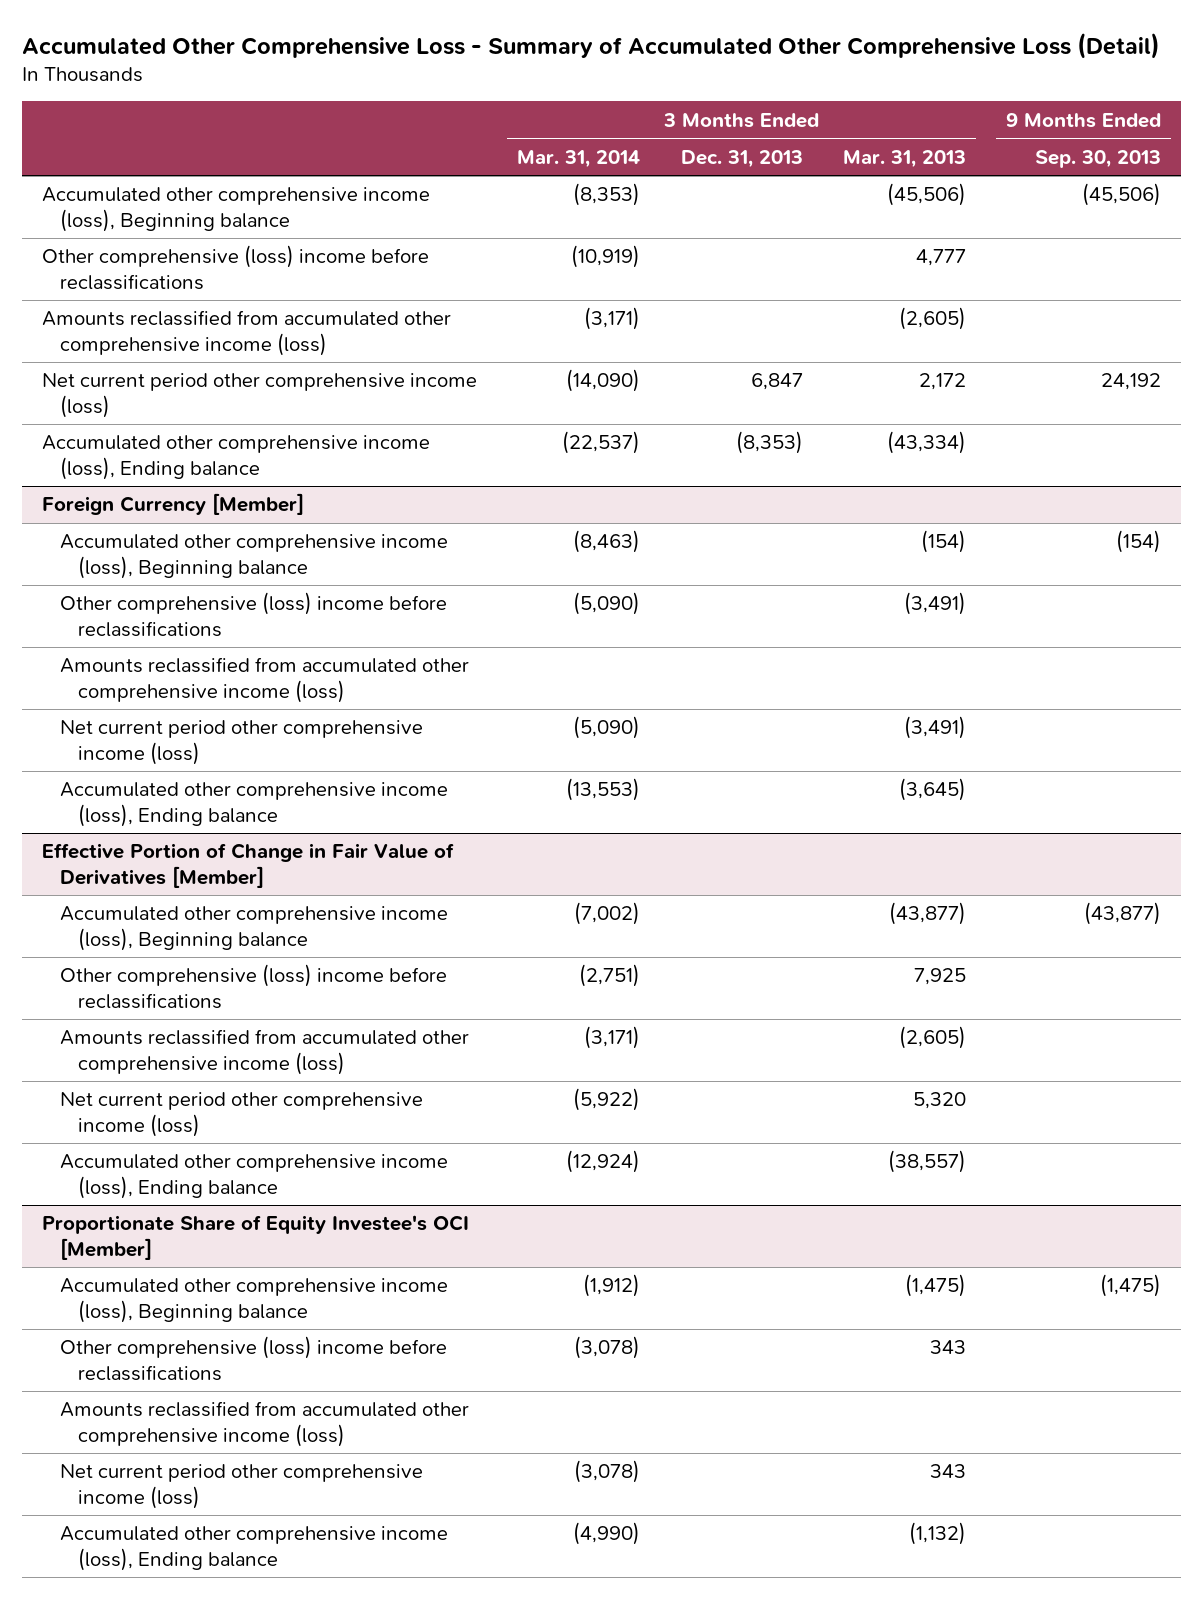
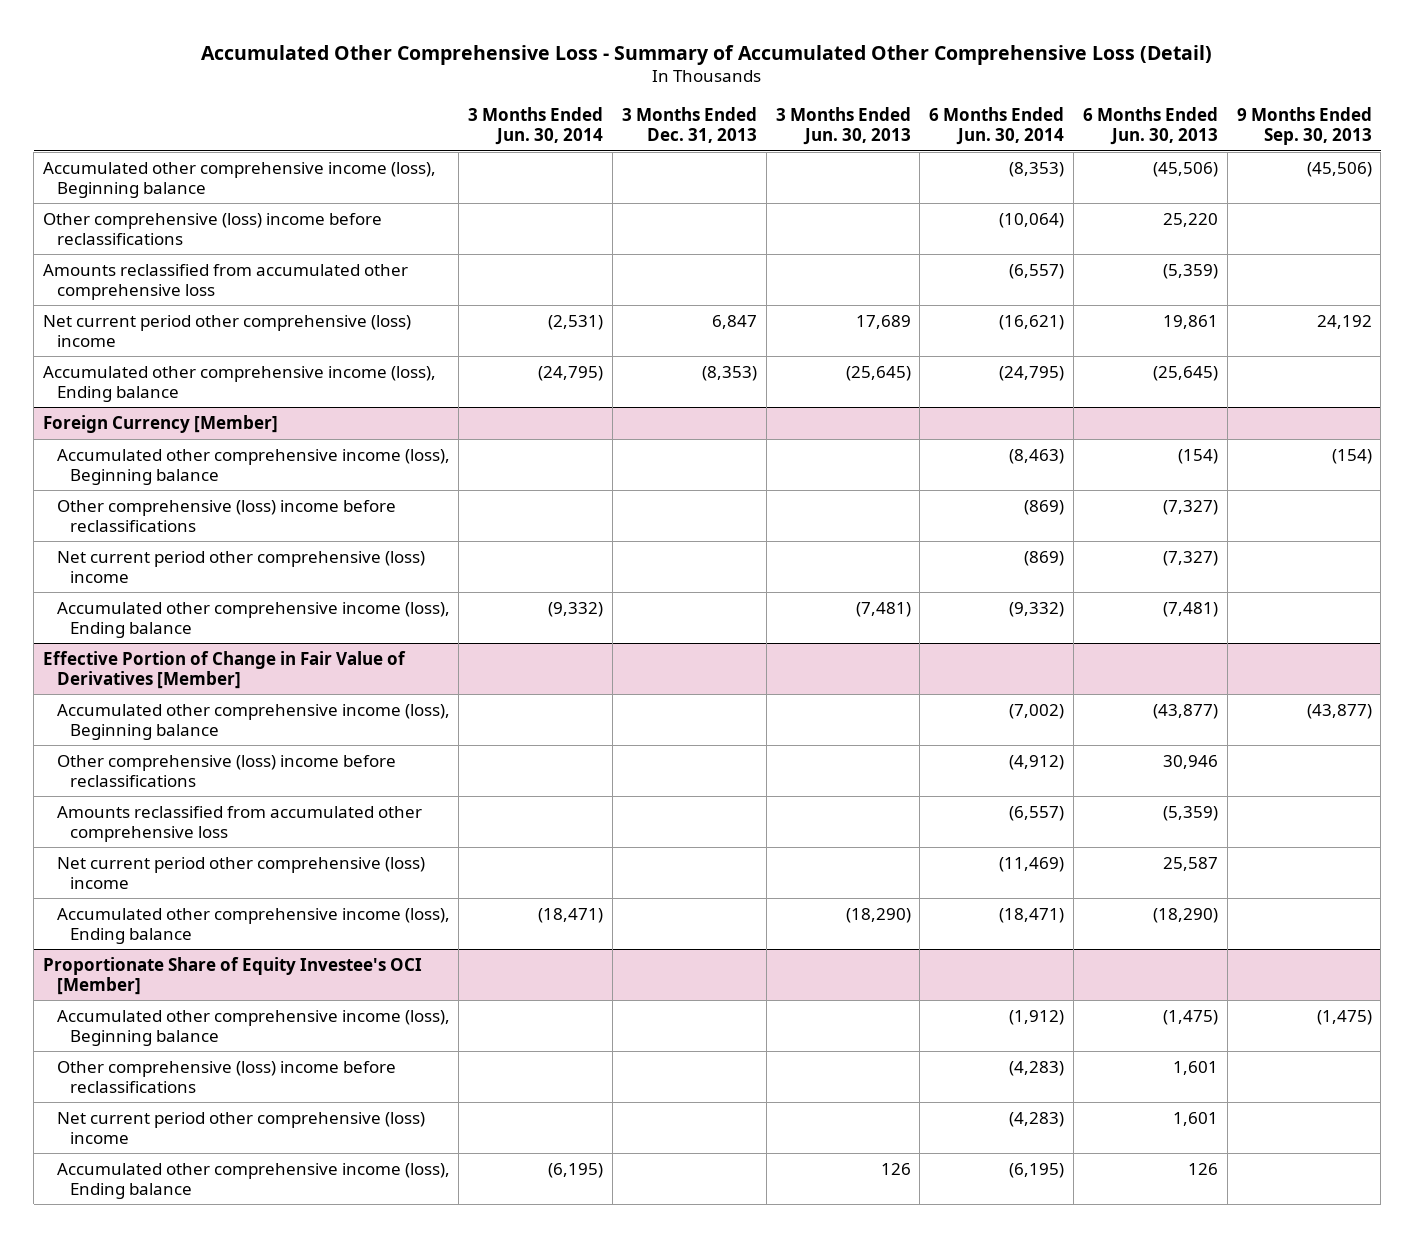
- | 3 Months Ended Mar. 31, 2014 | 3 Months Ended Dec. 31, 2013 | 3 Months Ended Mar. 31, 2013 | 9 Months Ended Sep. 30, 2013
+ | 3 Months Ended Jun. 30, 2014 | 3 Months Ended Dec. 31, 2013 | 3 Months Ended Jun. 30, 2013 | 6 Months Ended Jun. 30, 2014 | 6 Months Ended Jun. 30, 2013 | 9 Months Ended Sep. 30, 2013
- Amounts reclassified from accumulated other comprehensive income (loss) | (3,171) | | (2,605) |
- Net current period other comprehensive income (loss) | (14,090) | 6,847 | 2,172 | 24,192
+ Amounts reclassified from accumulated other comprehensive loss | | | | (6,557) | (5,359) |
+ Net current period other comprehensive (loss) income | (2,531) | 6,847 | 17,689 | (16,621) | 19,861 | 24,192
@ Foreign Currency [Member]
- Amounts reclassified from accumulated other comprehensive income (loss)
- Net current period other comprehensive income (loss) | (5,090) | | (3,491) |
+ Net current period other comprehensive (loss) income | | | | (869) | (7,327) |
@ Effective Portion of Change in Fair Value of Derivatives [Member]
- Amounts reclassified from accumulated other comprehensive income (loss) | (3,171) | | (2,605) |
- Net current period other comprehensive income (loss) | (5,922) | | 5,320 |
+ Amounts reclassified from accumulated other comprehensive loss | | | | (6,557) | (5,359) |
+ Net current period other comprehensive (loss) income | | | | (11,469) | 25,587 |
@ Proportionate Share of Equity Investee's OCI [Member]
- Amounts reclassified from accumulated other comprehensive income (loss)
- Net current period other comprehensive income (loss) | (3,078) | | 343 |
+ Net current period other comprehensive (loss) income | | | | (4,283) | 1,601 |

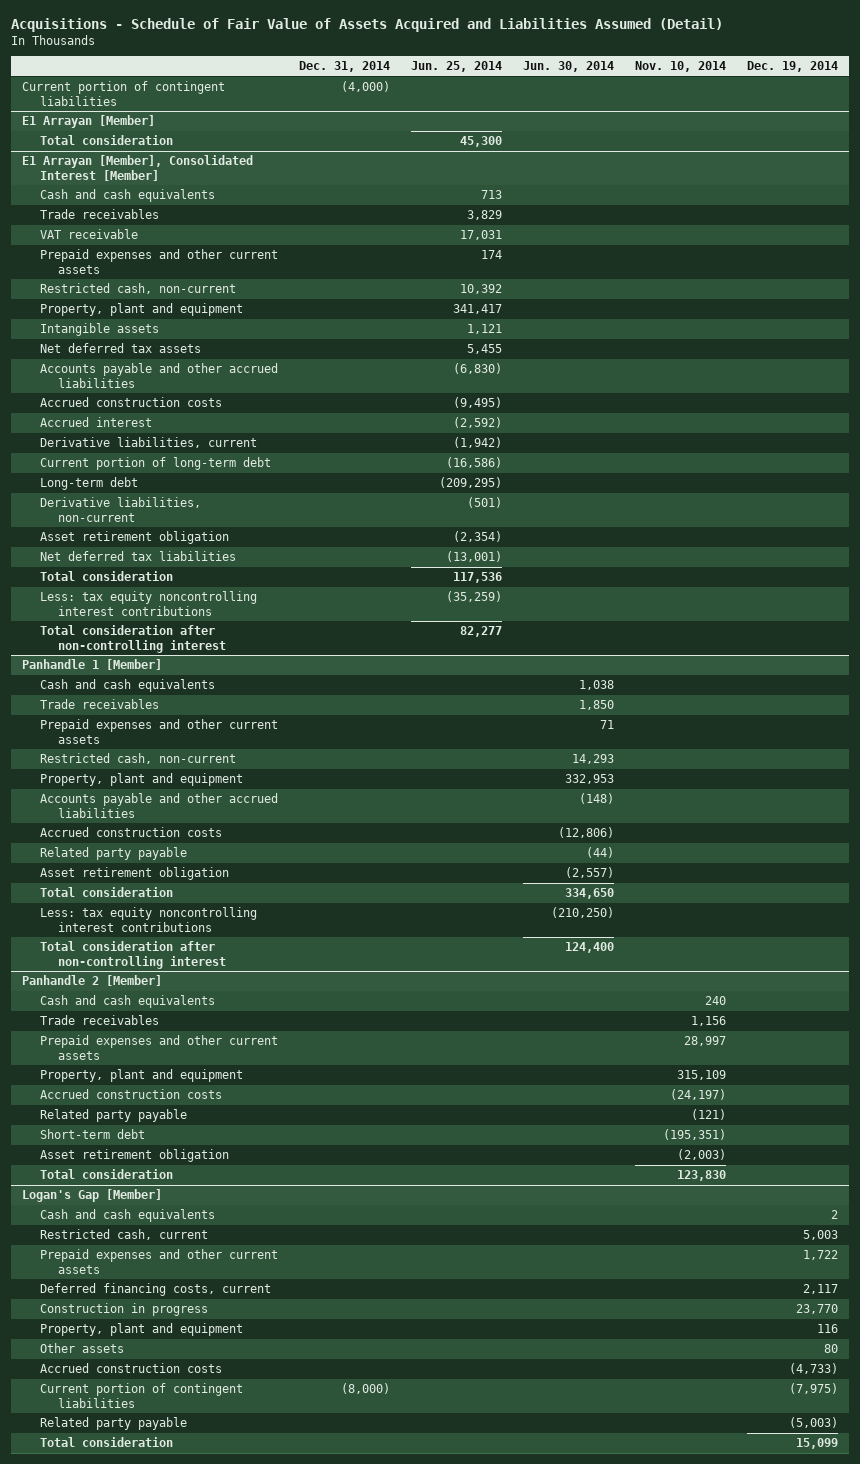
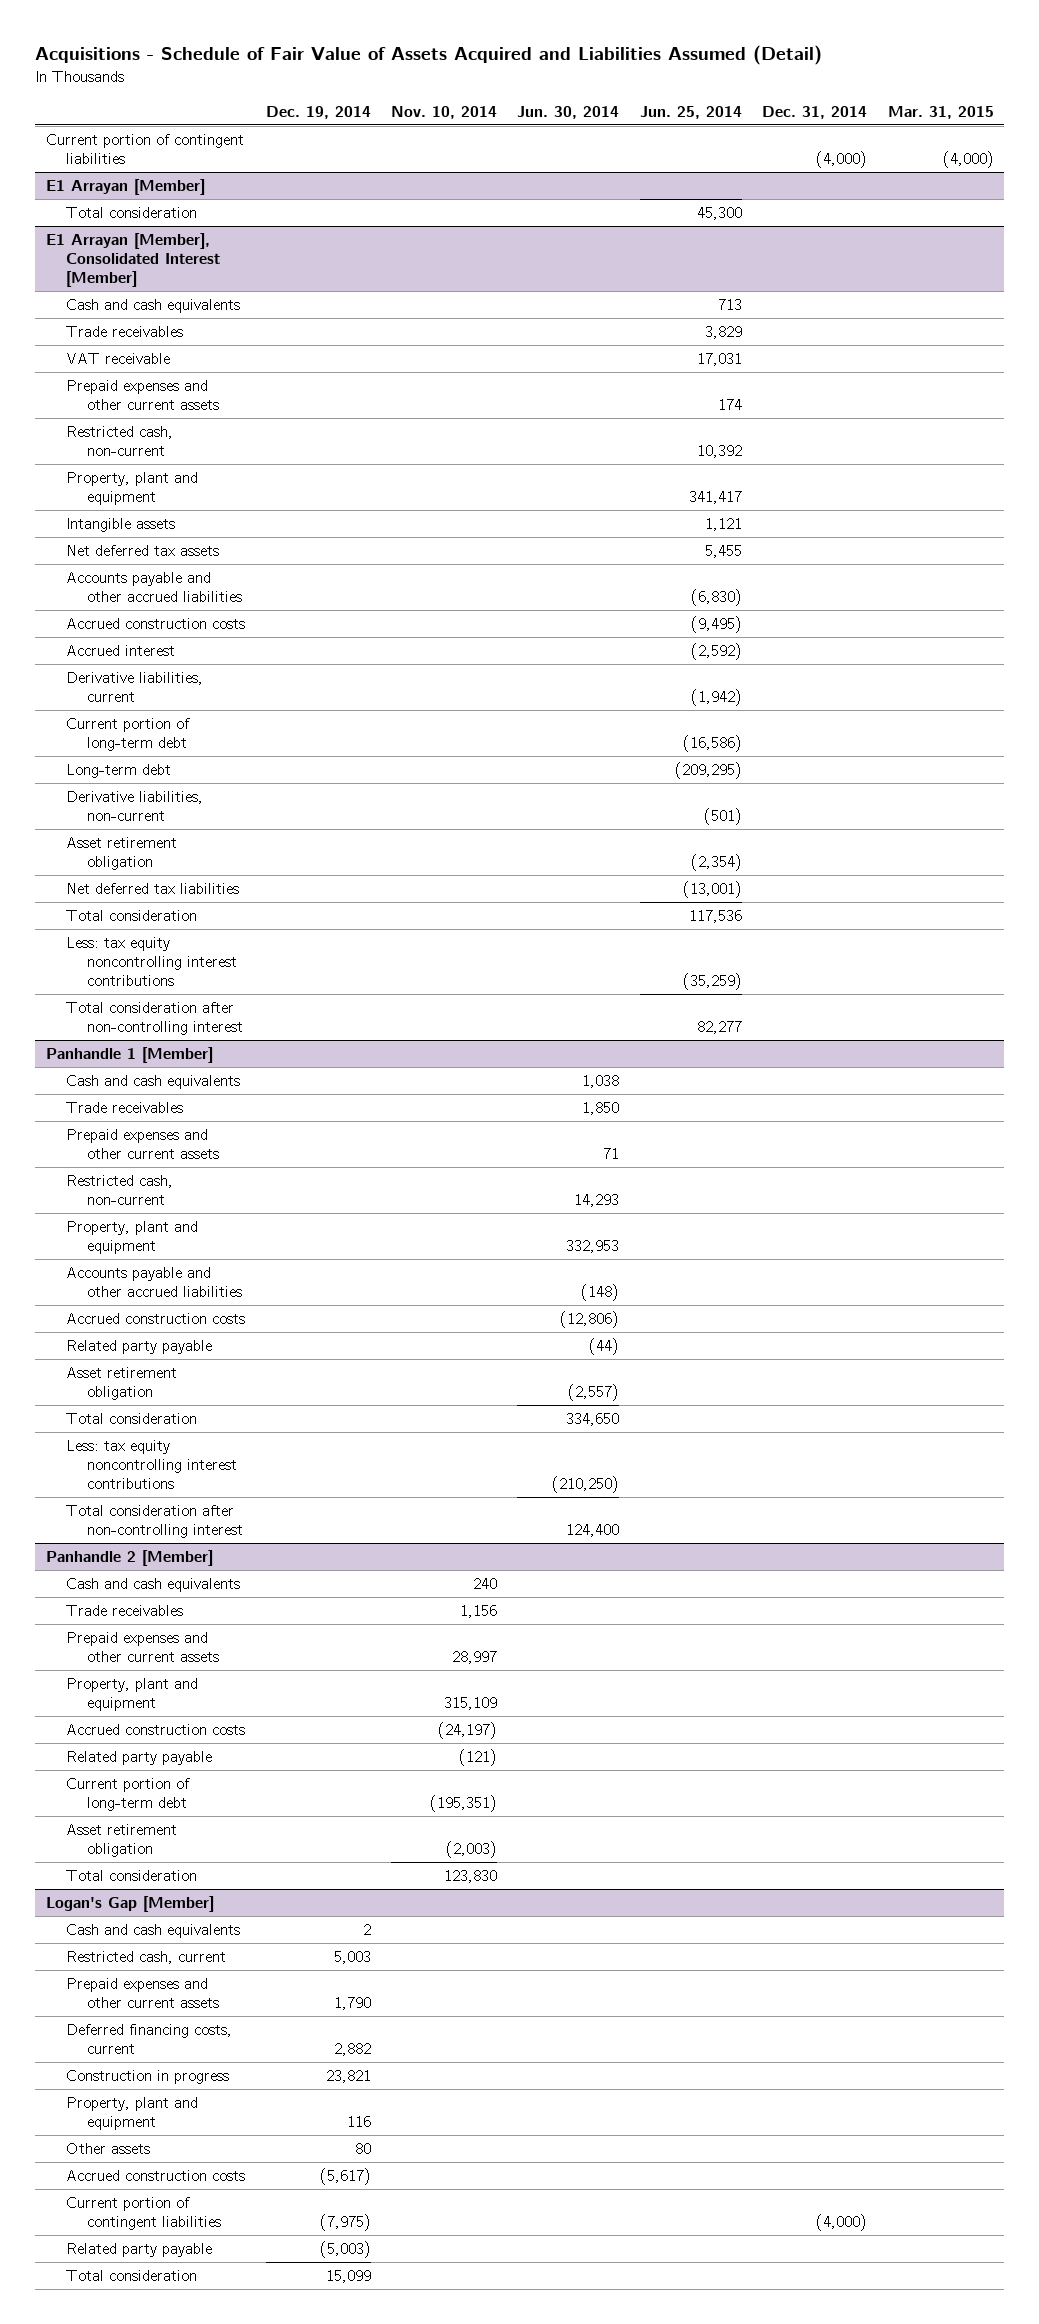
- | Dec. 31, 2014 | Jun. 25, 2014 | Jun. 30, 2014 | Nov. 10, 2014 | Dec. 19, 2014
+ | Dec. 19, 2014 | Nov. 10, 2014 | Jun. 30, 2014 | Jun. 25, 2014 | Dec. 31, 2014 | Mar. 31, 2015
@ Panhandle 2 [Member]
- Short-term debt | | | | (195,351) |
+ Current portion of long-term debt | | (195,351) | | | |
@ Logan's Gap [Member]
- Prepaid expenses and other current assets | | | | | 1,722
- Deferred financing costs, current | | | | | 2,117
- Construction in progress | | | | | 23,770
+ Prepaid expenses and other current assets | 1,790 | | | | |
+ Deferred financing costs, current | 2,882 | | | | |
+ Construction in progress | 23,821 | | | | |
- Accrued construction costs | | | | | (4,733)
- Current portion of contingent liabilities | (8,000) | | | | (7,975)
+ Accrued construction costs | (5,617) | | | | |
+ Current portion of contingent liabilities | (7,975) | | | | (4,000) |

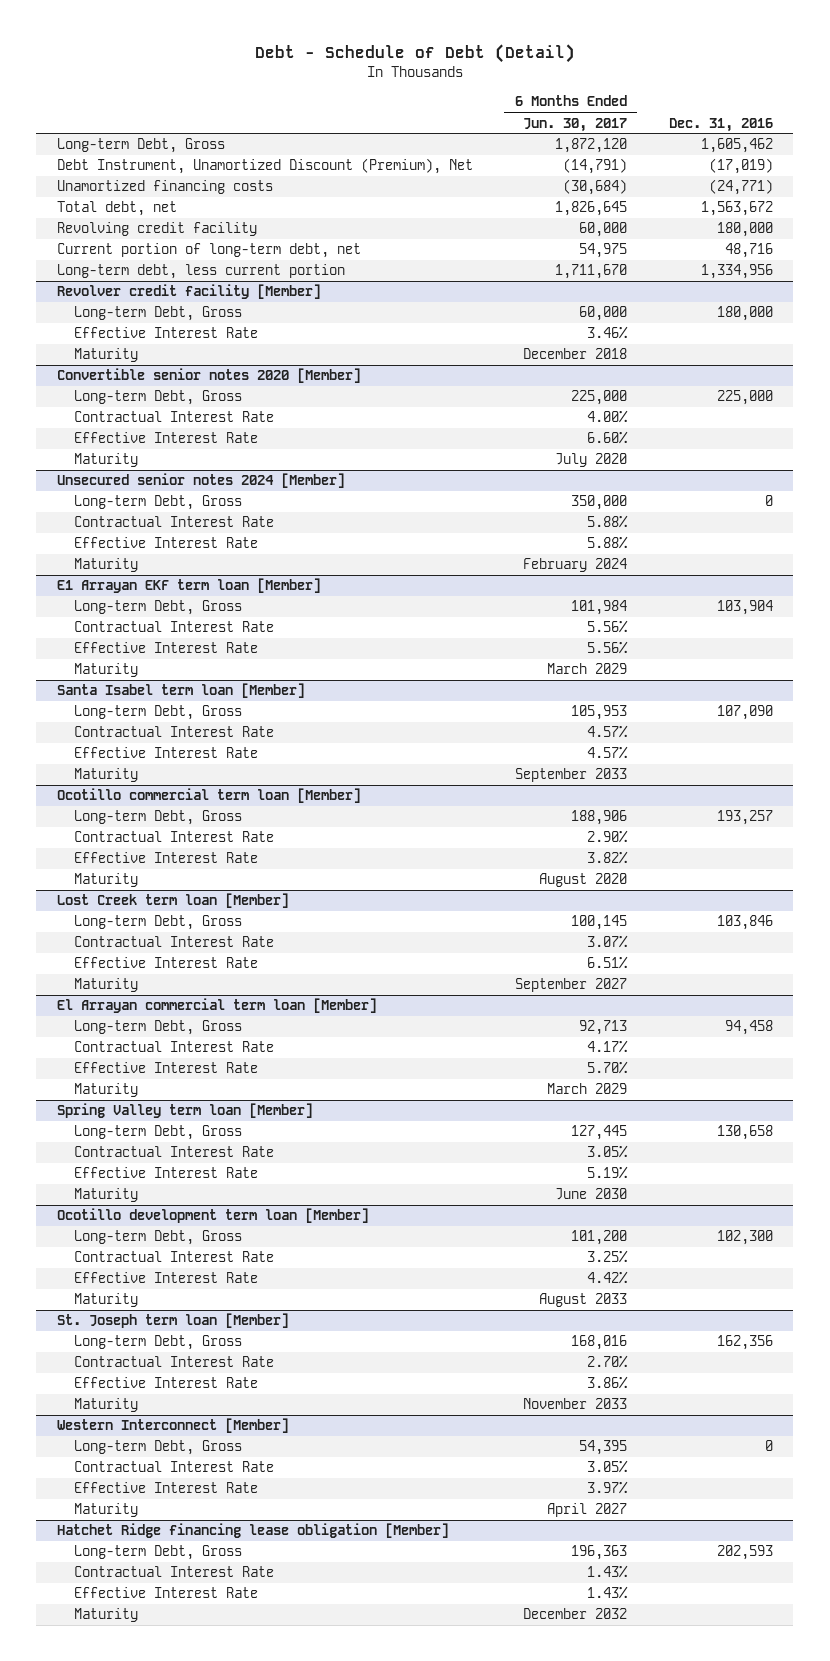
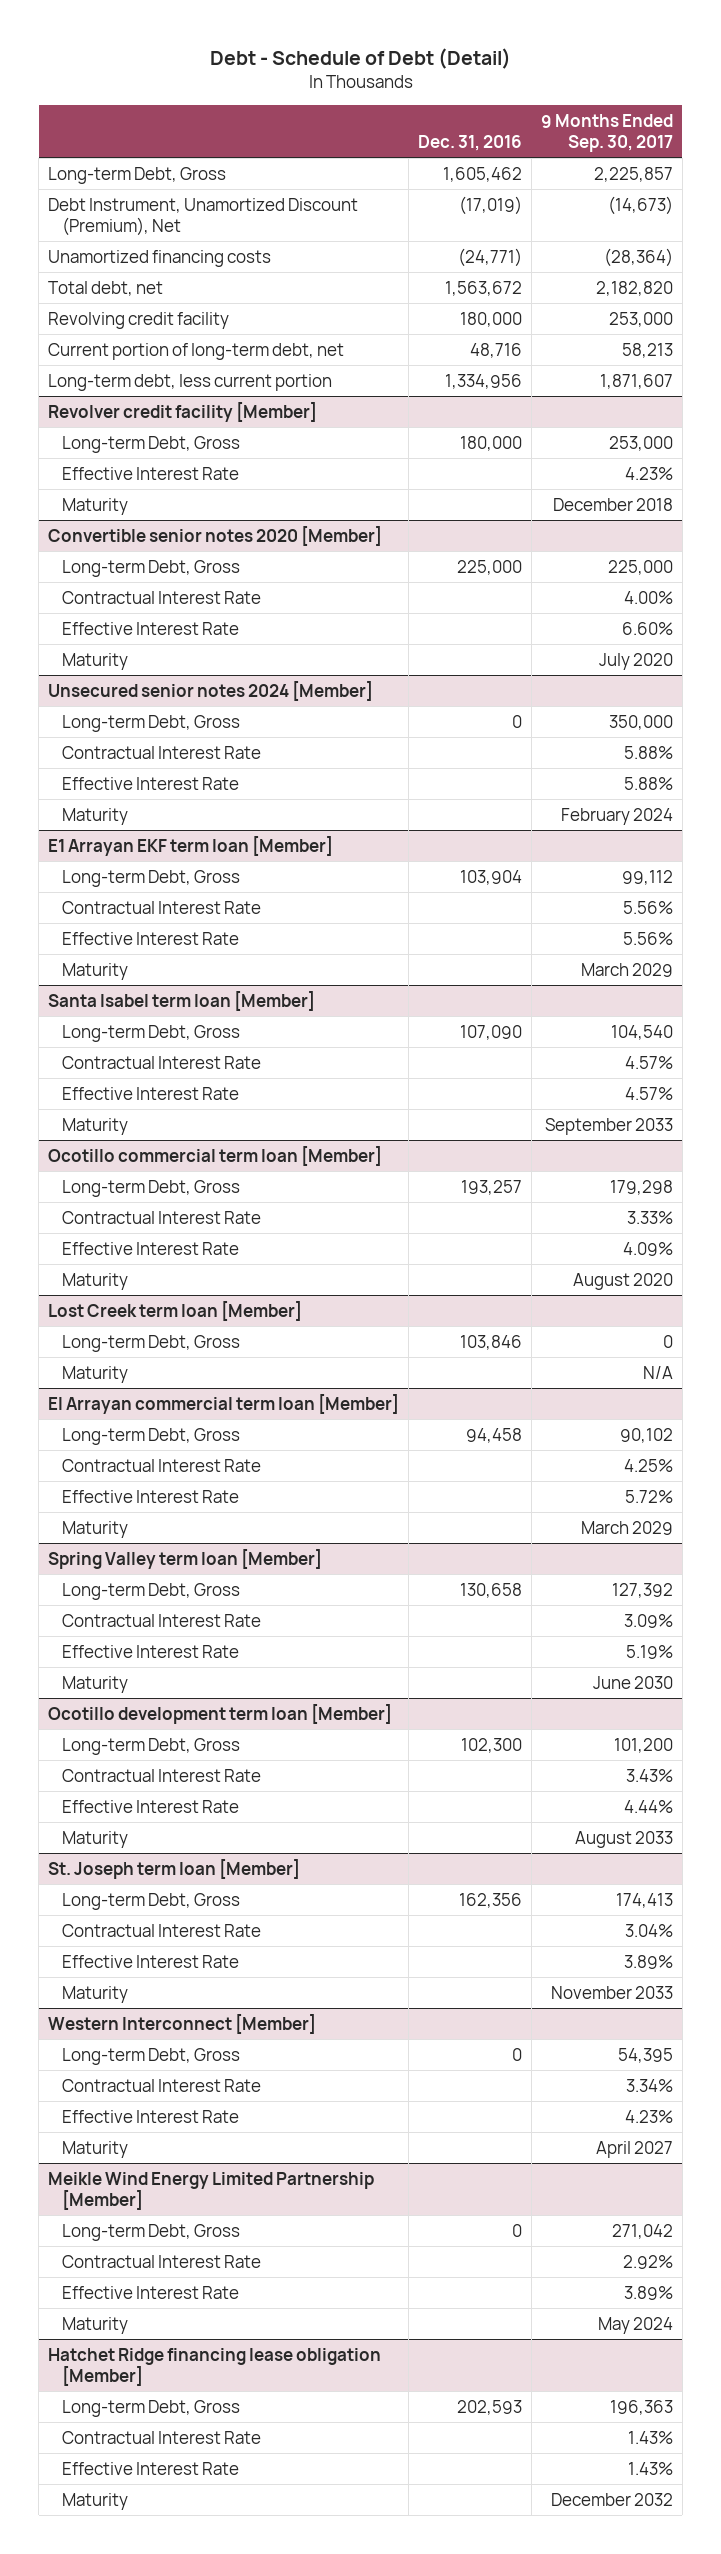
- | 6 Months Ended Jun. 30, 2017 | Dec. 31, 2016
+ | Dec. 31, 2016 | 9 Months Ended Sep. 30, 2017
@ Lost Creek term loan [Member]
- Contractual Interest Rate | 3.07% |
- Effective Interest Rate | 6.51% |
+ Meikle Wind Energy Limited Partnership [Member]
+ Long-term Debt, Gross | 0 | 271,042
+ Contractual Interest Rate | | 2.92%
+ Effective Interest Rate | | 3.89%
+ Maturity | | May 2024

